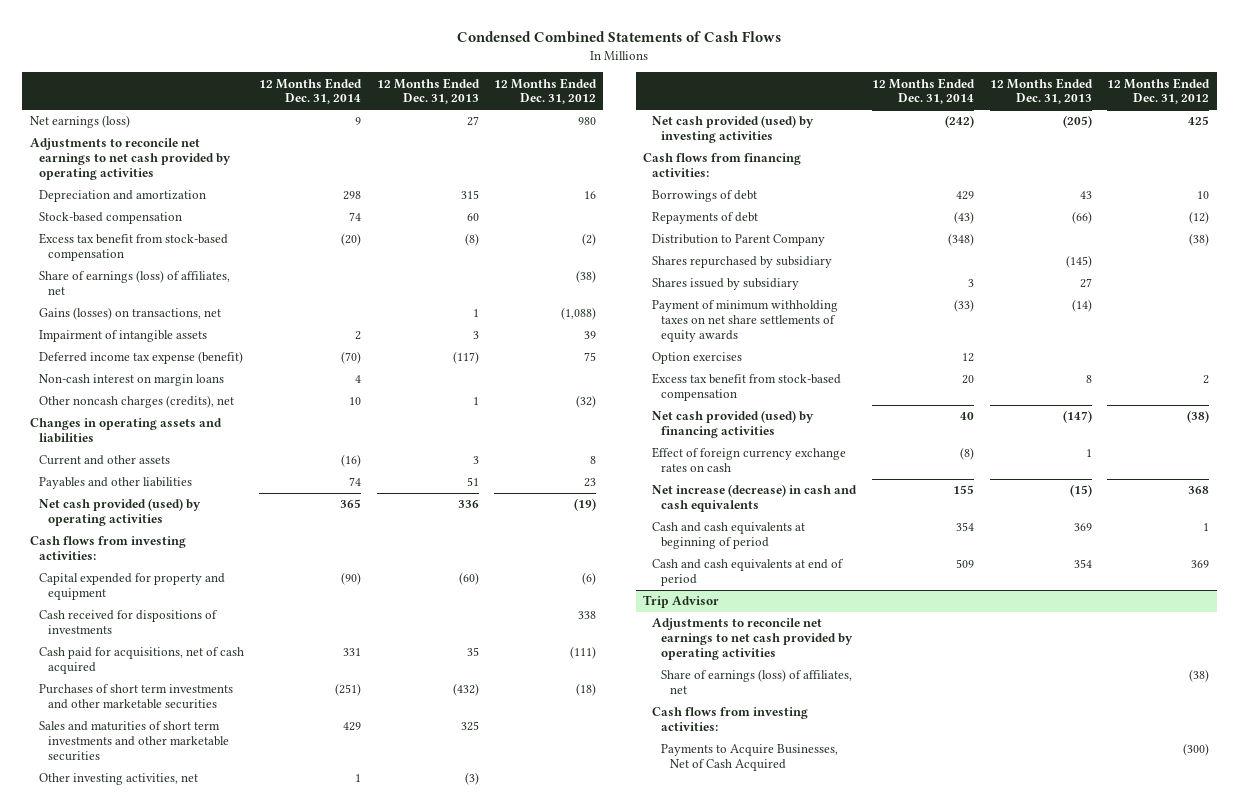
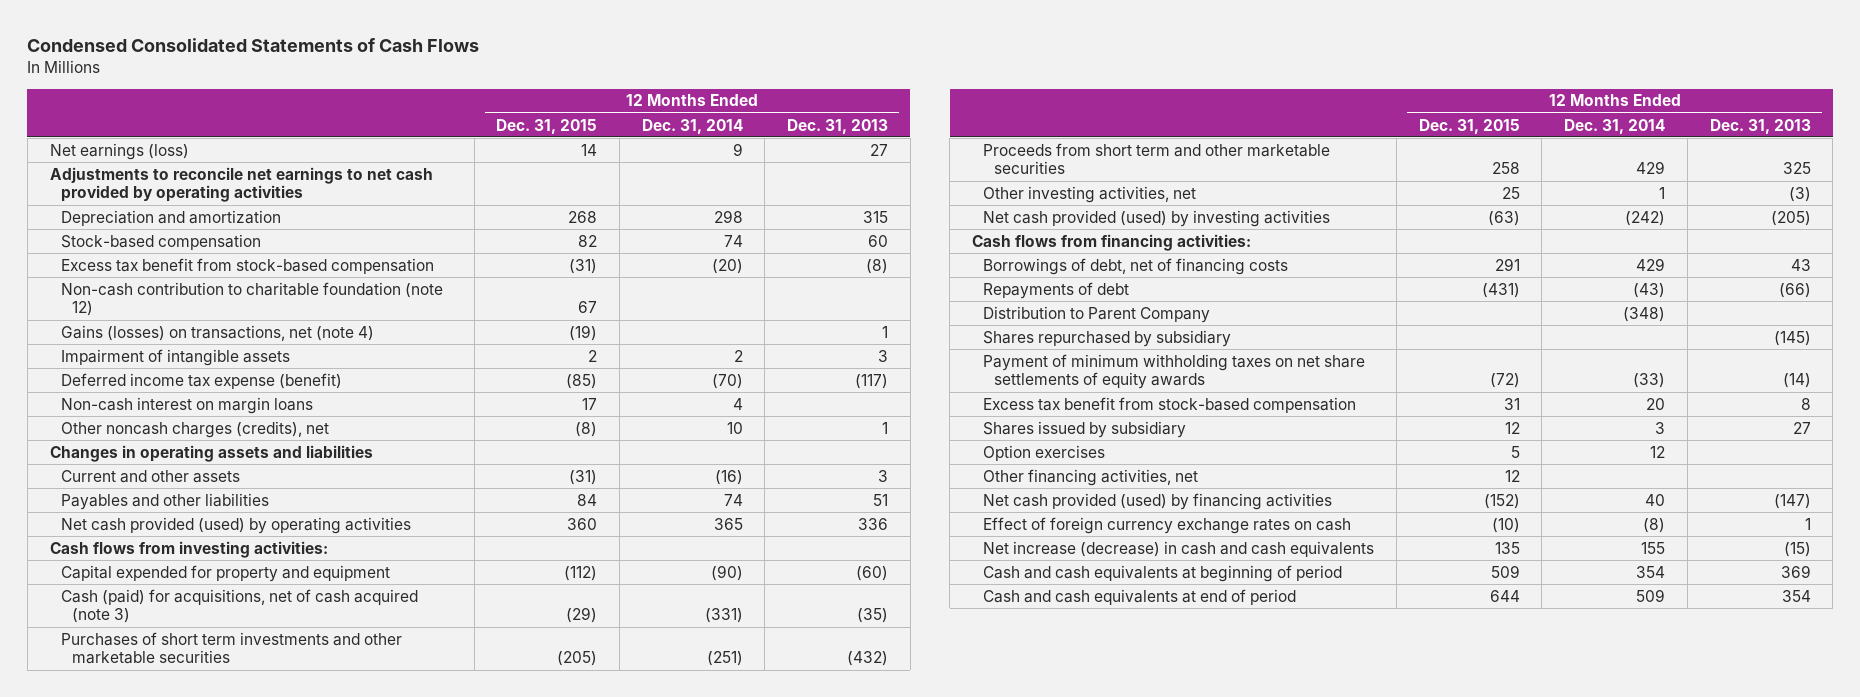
- Condensed Combined Statements of Cash Flows
+ Condensed Consolidated Statements of Cash Flows
- | 12 Months Ended Dec. 31, 2014 | 12 Months Ended Dec. 31, 2013 | 12 Months Ended Dec. 31, 2012
+ | 12 Months Ended Dec. 31, 2015 | 12 Months Ended Dec. 31, 2014 | 12 Months Ended Dec. 31, 2013
- Share of earnings (loss) of affiliates, net | | | (38)
- Gains (losses) on transactions, net | | 1 | (1,088)
+ Non-cash contribution to charitable foundation (note 12) | 67 | |
+ Gains (losses) on transactions, net (note 4) | (19) | | 1
- Cash received for dispositions of investments | | | 338
- Cash paid for acquisitions, net of cash acquired | 331 | 35 | (111)
+ Cash (paid) for acquisitions, net of cash acquired (note 3) | (29) | (331) | (35)
- Sales and maturities of short term investments and other marketable securities | 429 | 325 |
+ Proceeds from short term and other marketable securities | 258 | 429 | 325
- Borrowings of debt | 429 | 43 | 10
+ Borrowings of debt, net of financing costs | 291 | 429 | 43
moved down: Shares issued by subsidiary | 12 | 3 | 27
moved down: Option exercises | 5 | 12 |
+ Other financing activities, net | 12 | |
- Trip Advisor
- Adjustments to reconcile net earnings to net cash provided by operating activities
- Share of earnings (loss) of affiliates, net | | | (38)
- Cash flows from investing activities:
- Payments to Acquire Businesses, Net of Cash Acquired | | | (300)

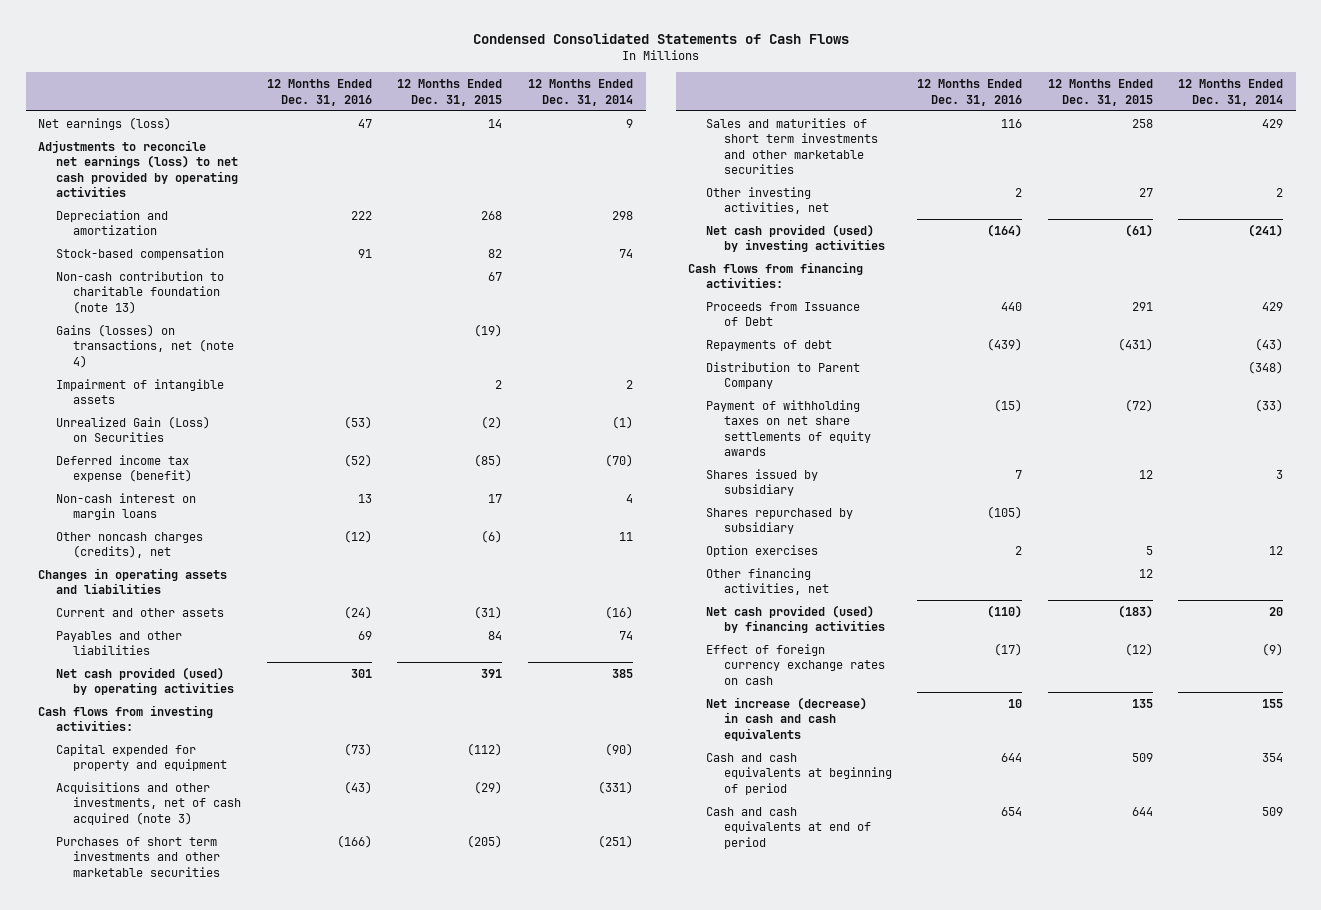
- | 12 Months Ended Dec. 31, 2015 | 12 Months Ended Dec. 31, 2014 | 12 Months Ended Dec. 31, 2013
+ | 12 Months Ended Dec. 31, 2016 | 12 Months Ended Dec. 31, 2015 | 12 Months Ended Dec. 31, 2014
- Adjustments to reconcile net earnings to net cash provided by operating activities
+ Adjustments to reconcile net earnings (loss) to net cash provided by operating activities
- Excess tax benefit from stock-based compensation | (31) | (20) | (8)
- Non-cash contribution to charitable foundation (note 12) | 67 | |
+ Non-cash contribution to charitable foundation (note 13) | | 67 |
+ Unrealized Gain (Loss) on Securities | (53) | (2) | (1)
- Other noncash charges (credits), net | (8) | 10 | 1
+ Other noncash charges (credits), net | (12) | (6) | 11
- Net cash provided (used) by operating activities | 360 | 365 | 336
+ Net cash provided (used) by operating activities | 301 | 391 | 385
- Cash (paid) for acquisitions, net of cash acquired (note 3) | (29) | (331) | (35)
+ Acquisitions and other investments, net of cash acquired (note 3) | (43) | (29) | (331)
- Proceeds from short term and other marketable securities | 258 | 429 | 325
- Other investing activities, net | 25 | 1 | (3)
- Net cash provided (used) by investing activities | (63) | (242) | (205)
+ Sales and maturities of short term investments and other marketable securities | 116 | 258 | 429
+ Other investing activities, net | 2 | 27 | 2
+ Net cash provided (used) by investing activities | (164) | (61) | (241)
- Borrowings of debt, net of financing costs | 291 | 429 | 43
+ Proceeds from Issuance of Debt | 440 | 291 | 429
- Payment of minimum withholding taxes on net share settlements of equity awards | (72) | (33) | (14)
- Excess tax benefit from stock-based compensation | 31 | 20 | 8
+ Payment of withholding taxes on net share settlements of equity awards | (15) | (72) | (33)
moved down: Shares repurchased by subsidiary | (105) | |
- Net cash provided (used) by financing activities | (152) | 40 | (147)
- Effect of foreign currency exchange rates on cash | (10) | (8) | 1
+ Net cash provided (used) by financing activities | (110) | (183) | 20
+ Effect of foreign currency exchange rates on cash | (17) | (12) | (9)

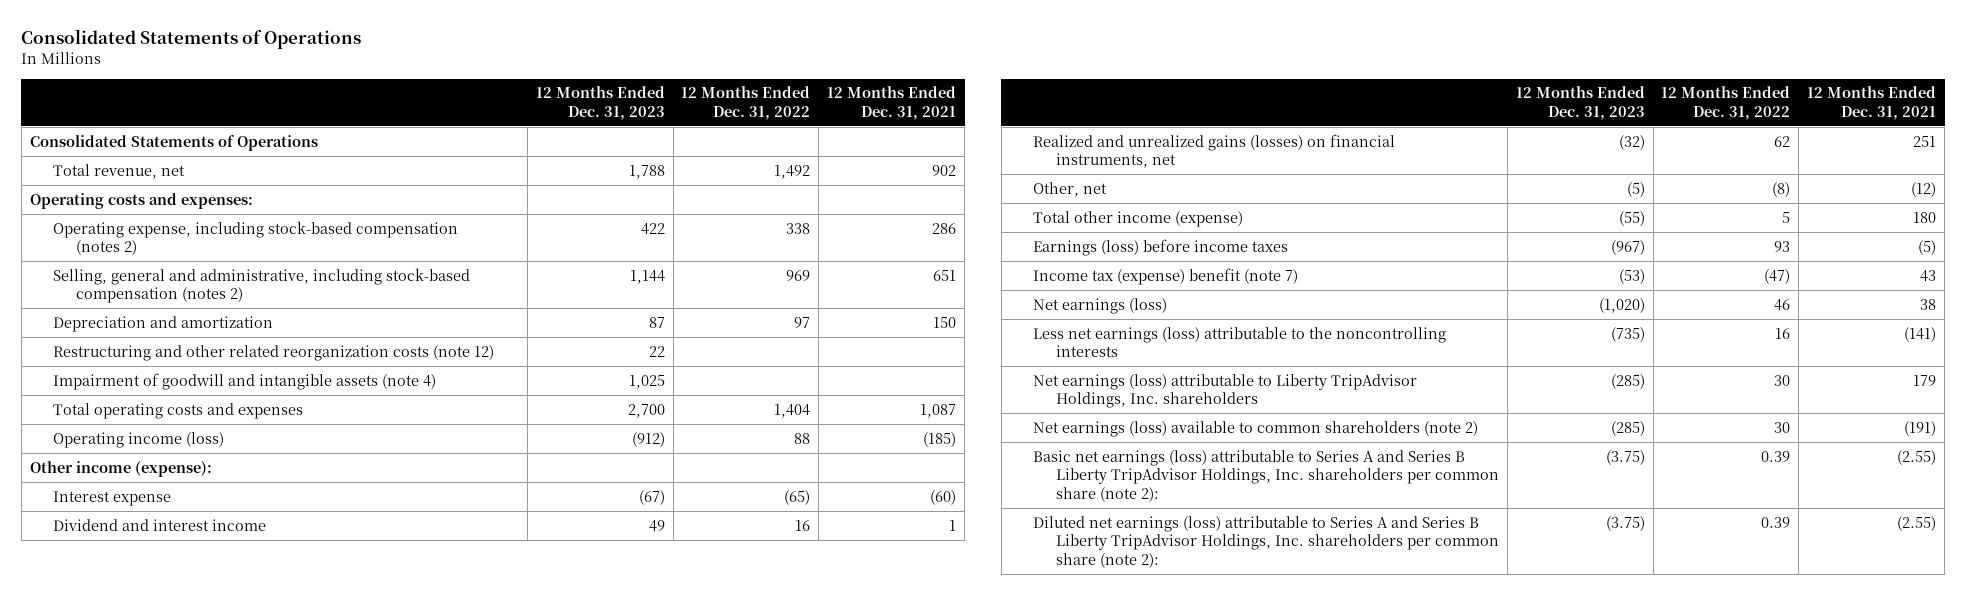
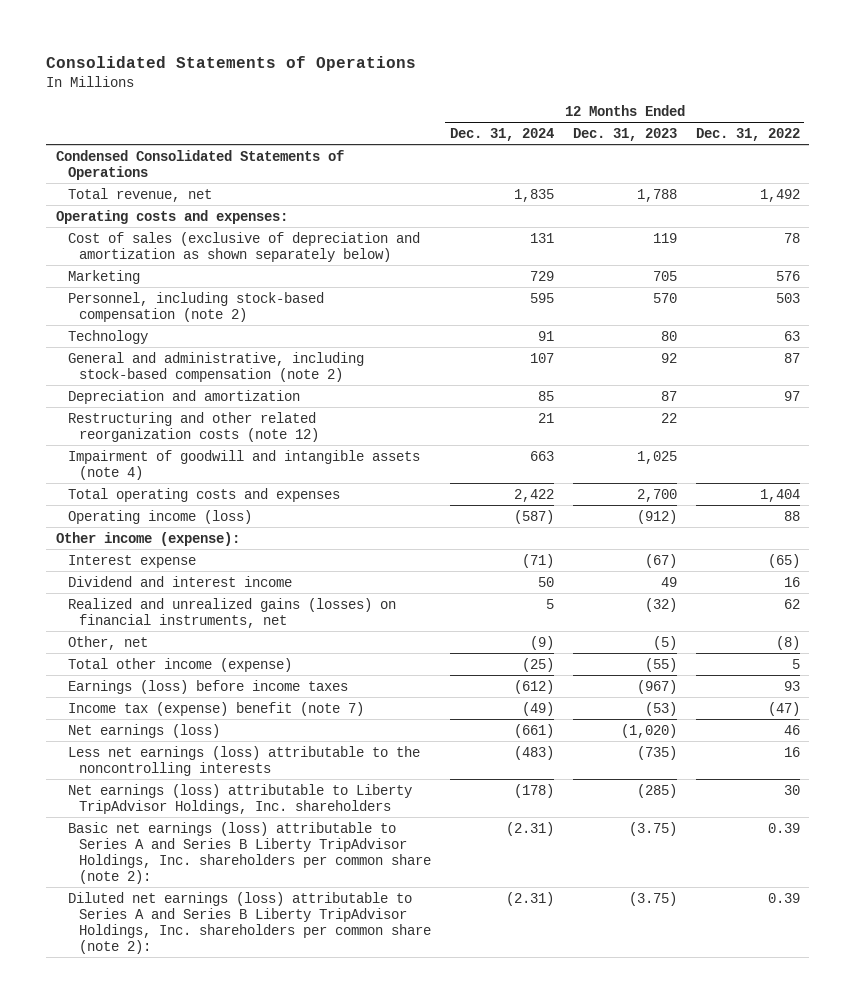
- | 12 Months Ended Dec. 31, 2023 | 12 Months Ended Dec. 31, 2022 | 12 Months Ended Dec. 31, 2021
+ | 12 Months Ended Dec. 31, 2024 | 12 Months Ended Dec. 31, 2023 | 12 Months Ended Dec. 31, 2022
- Consolidated Statements of Operations
+ Condensed Consolidated Statements of Operations
- Operating expense, including stock-based compensation (notes 2) | 422 | 338 | 286
- Selling, general and administrative, including stock-based compensation (notes 2) | 1,144 | 969 | 651
+ Cost of sales (exclusive of depreciation and amortization as shown separately below) | 131 | 119 | 78
+ Marketing | 729 | 705 | 576
+ Personnel, including stock-based compensation (note 2) | 595 | 570 | 503
+ Technology | 91 | 80 | 63
+ General and administrative, including stock-based compensation (note 2) | 107 | 92 | 87
- Net earnings (loss) available to common shareholders (note 2) | (285) | 30 | (191)

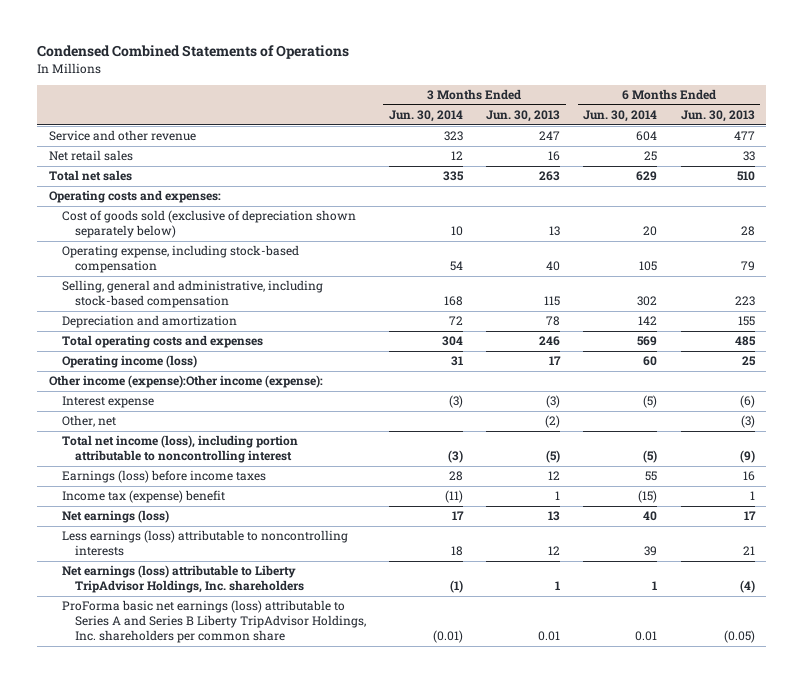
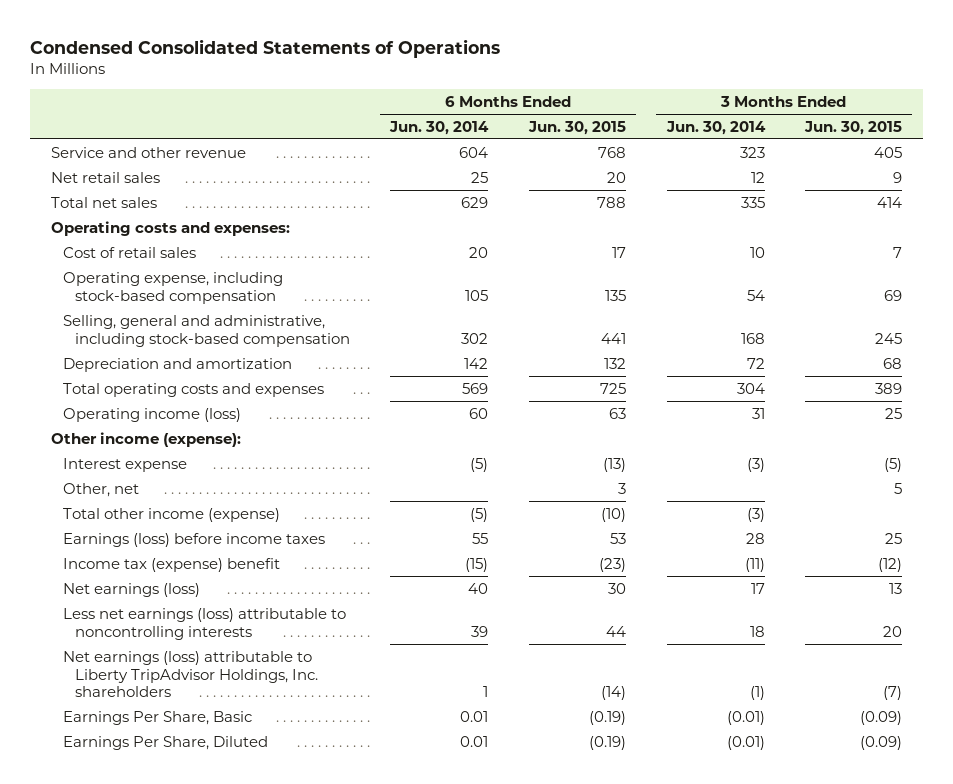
- Condensed Combined Statements of Operations
+ Condensed Consolidated Statements of Operations
- | 3 Months Ended Jun. 30, 2014 | 3 Months Ended Jun. 30, 2013 | 6 Months Ended Jun. 30, 2014 | 6 Months Ended Jun. 30, 2013
+ | 6 Months Ended Jun. 30, 2014 | 6 Months Ended Jun. 30, 2015 | 3 Months Ended Jun. 30, 2014 | 3 Months Ended Jun. 30, 2015
- Cost of goods sold (exclusive of depreciation shown separately below) | 10 | 13 | 20 | 28
+ Cost of retail sales | 20 | 17 | 10 | 7
- Other income (expense):Other income (expense):
+ Other income (expense):
- Total net income (loss), including portion attributable to noncontrolling interest | (3) | (5) | (5) | (9)
+ Total other income (expense) | (5) | (10) | (3) |
- Less earnings (loss) attributable to noncontrolling interests | 18 | 12 | 39 | 21
+ Less net earnings (loss) attributable to noncontrolling interests | 39 | 44 | 18 | 20
- ProForma basic net earnings (loss) attributable to Series A and Series B Liberty TripAdvisor Holdings, Inc. shareholders per common share | (0.01) | 0.01 | 0.01 | (0.05)
+ Earnings Per Share, Basic | 0.01 | (0.19) | (0.01) | (0.09)
+ Earnings Per Share, Diluted | 0.01 | (0.19) | (0.01) | (0.09)

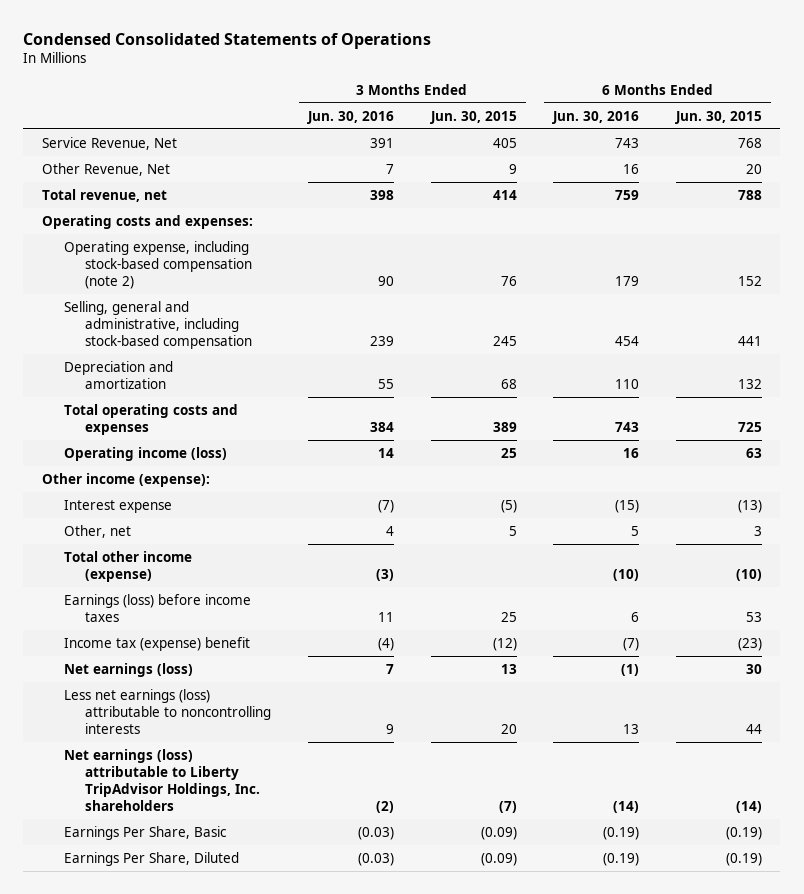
- | 6 Months Ended Jun. 30, 2014 | 6 Months Ended Jun. 30, 2015 | 3 Months Ended Jun. 30, 2014 | 3 Months Ended Jun. 30, 2015
+ | 3 Months Ended Jun. 30, 2016 | 3 Months Ended Jun. 30, 2015 | 6 Months Ended Jun. 30, 2016 | 6 Months Ended Jun. 30, 2015
- Service and other revenue | 604 | 768 | 323 | 405
- Net retail sales | 25 | 20 | 12 | 9
- Total net sales | 629 | 788 | 335 | 414
+ Service Revenue, Net | 391 | 405 | 743 | 768
+ Other Revenue, Net | 7 | 9 | 16 | 20
+ Total revenue, net | 398 | 414 | 759 | 788
- Cost of retail sales | 20 | 17 | 10 | 7
- Operating expense, including stock-based compensation | 105 | 135 | 54 | 69
+ Operating expense, including stock-based compensation (note 2) | 90 | 76 | 179 | 152

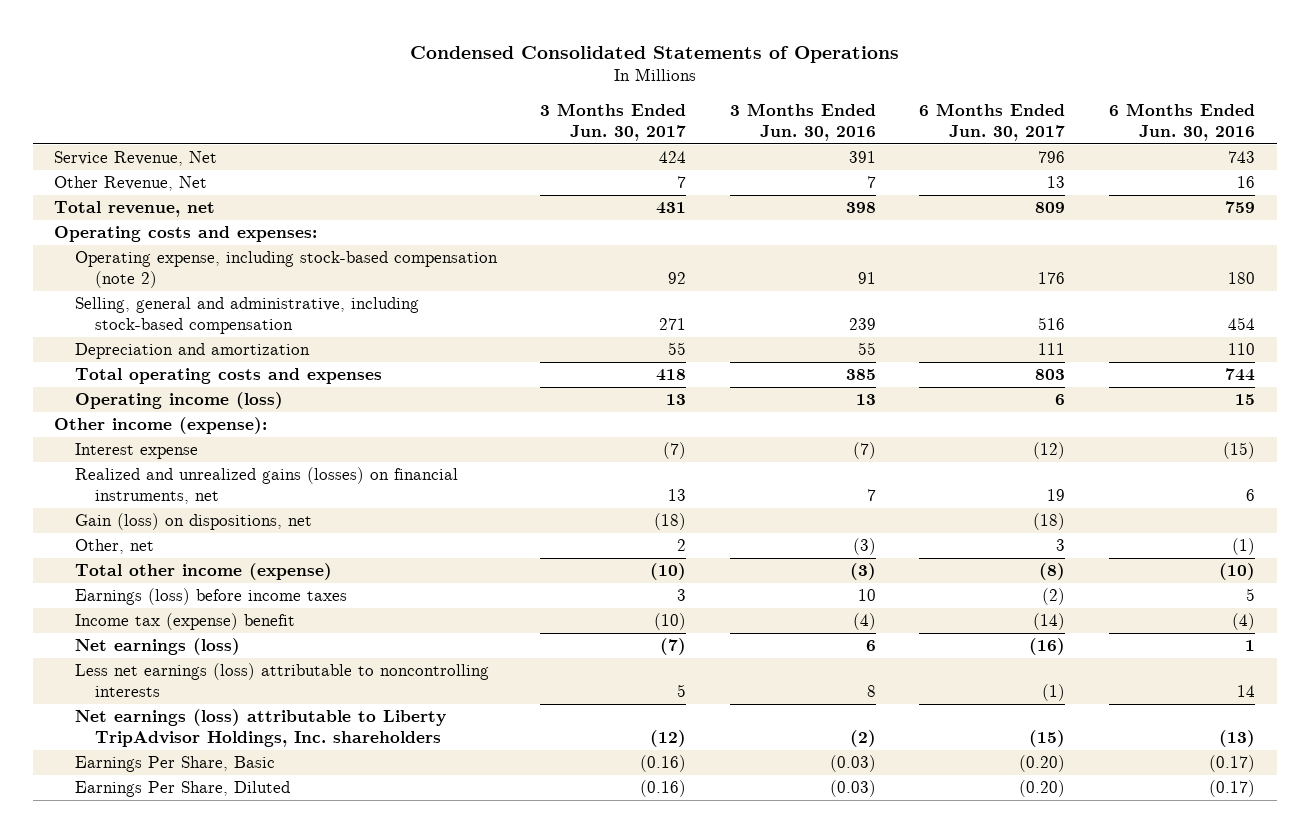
- | 3 Months Ended Jun. 30, 2016 | 3 Months Ended Jun. 30, 2015 | 6 Months Ended Jun. 30, 2016 | 6 Months Ended Jun. 30, 2015
+ | 3 Months Ended Jun. 30, 2017 | 3 Months Ended Jun. 30, 2016 | 6 Months Ended Jun. 30, 2017 | 6 Months Ended Jun. 30, 2016
- Operating expense, including stock-based compensation (note 2) | 90 | 76 | 179 | 152
+ Operating expense, including stock-based compensation (note 2) | 92 | 91 | 176 | 180
- Total operating costs and expenses | 384 | 389 | 743 | 725
- Operating income (loss) | 14 | 25 | 16 | 63
+ Total operating costs and expenses | 418 | 385 | 803 | 744
+ Operating income (loss) | 13 | 13 | 6 | 15
- Other, net | 4 | 5 | 5 | 3
+ Realized and unrealized gains (losses) on financial instruments, net | 13 | 7 | 19 | 6
+ Gain (loss) on dispositions, net | (18) | | (18) |
+ Other, net | 2 | (3) | 3 | (1)
- Earnings (loss) before income taxes | 11 | 25 | 6 | 53
- Income tax (expense) benefit | (4) | (12) | (7) | (23)
- Net earnings (loss) | 7 | 13 | (1) | 30
- Less net earnings (loss) attributable to noncontrolling interests | 9 | 20 | 13 | 44
- Net earnings (loss) attributable to Liberty TripAdvisor Holdings, Inc. shareholders | (2) | (7) | (14) | (14)
- Earnings Per Share, Basic | (0.03) | (0.09) | (0.19) | (0.19)
- Earnings Per Share, Diluted | (0.03) | (0.09) | (0.19) | (0.19)
+ Earnings (loss) before income taxes | 3 | 10 | (2) | 5
+ Income tax (expense) benefit | (10) | (4) | (14) | (4)
+ Net earnings (loss) | (7) | 6 | (16) | 1
+ Less net earnings (loss) attributable to noncontrolling interests | 5 | 8 | (1) | 14
+ Net earnings (loss) attributable to Liberty TripAdvisor Holdings, Inc. shareholders | (12) | (2) | (15) | (13)
+ Earnings Per Share, Basic | (0.16) | (0.03) | (0.20) | (0.17)
+ Earnings Per Share, Diluted | (0.16) | (0.03) | (0.20) | (0.17)

